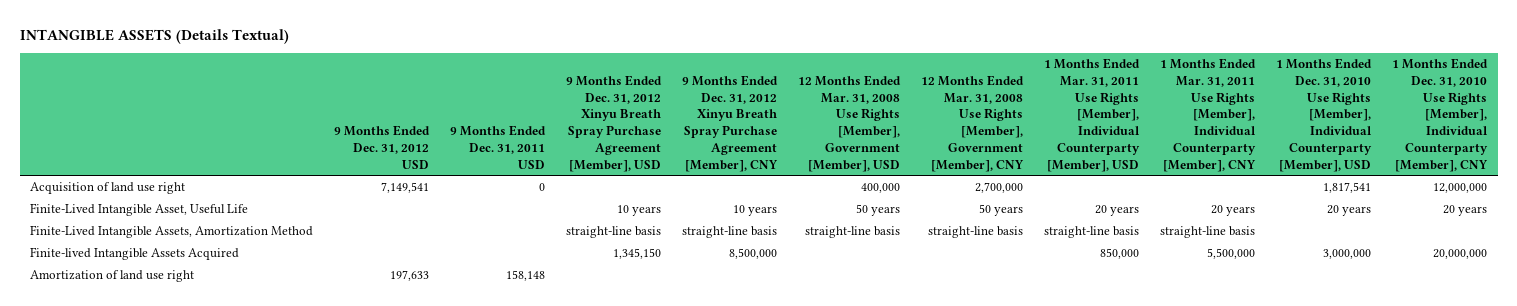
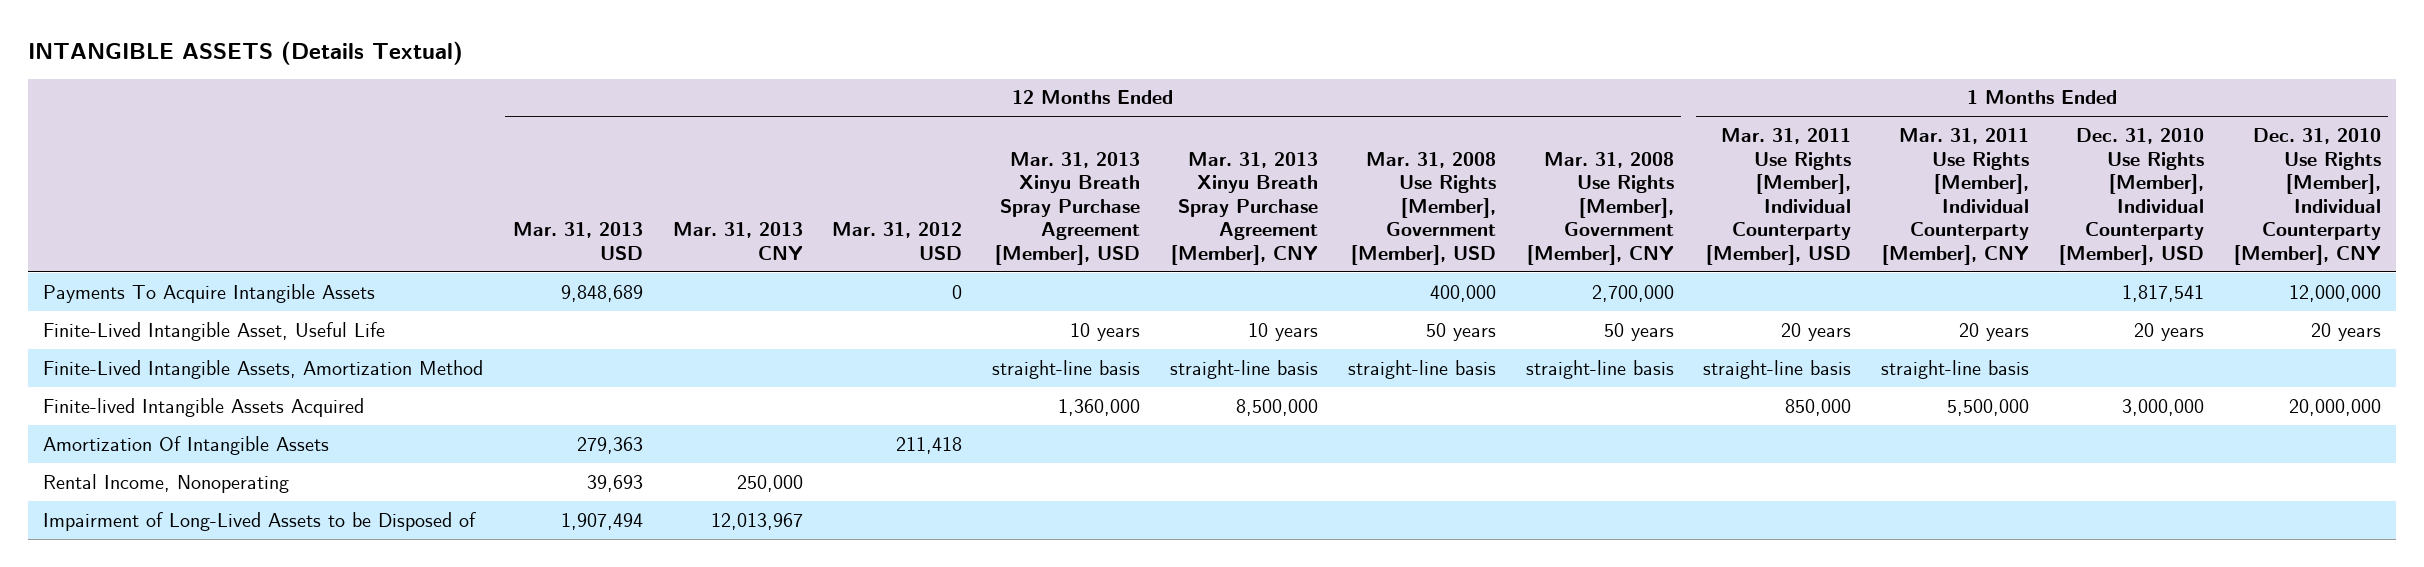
- | 9 Months Ended Dec. 31, 2012 USD | 9 Months Ended Dec. 31, 2011 USD | 9 Months Ended Dec. 31, 2012 Xinyu Breath Spray Purchase Agreement [Member], USD | 9 Months Ended Dec. 31, 2012 Xinyu Breath Spray Purchase Agreement [Member], CNY | 12 Months Ended Mar. 31, 2008 Use Rights [Member], Government [Member], USD | 12 Months Ended Mar. 31, 2008 Use Rights [Member], Government [Member], CNY | 1 Months Ended Mar. 31, 2011 Use Rights [Member], Individual Counterparty [Member], USD | 1 Months Ended Mar. 31, 2011 Use Rights [Member], Individual Counterparty [Member], CNY | 1 Months Ended Dec. 31, 2010 Use Rights [Member], Individual Counterparty [Member], USD | 1 Months Ended Dec. 31, 2010 Use Rights [Member], Individual Counterparty [Member], CNY
+ | 12 Months Ended Mar. 31, 2013 USD | 12 Months Ended Mar. 31, 2013 CNY | 12 Months Ended Mar. 31, 2012 USD | 12 Months Ended Mar. 31, 2013 Xinyu Breath Spray Purchase Agreement [Member], USD | 12 Months Ended Mar. 31, 2013 Xinyu Breath Spray Purchase Agreement [Member], CNY | 12 Months Ended Mar. 31, 2008 Use Rights [Member], Government [Member], USD | 12 Months Ended Mar. 31, 2008 Use Rights [Member], Government [Member], CNY | 1 Months Ended Mar. 31, 2011 Use Rights [Member], Individual Counterparty [Member], USD | 1 Months Ended Mar. 31, 2011 Use Rights [Member], Individual Counterparty [Member], CNY | 1 Months Ended Dec. 31, 2010 Use Rights [Member], Individual Counterparty [Member], USD | 1 Months Ended Dec. 31, 2010 Use Rights [Member], Individual Counterparty [Member], CNY
- Acquisition of land use right | 7,149,541 | 0 | | | 400,000 | 2,700,000 | | | 1,817,541 | 12,000,000
+ Payments To Acquire Intangible Assets | 9,848,689 | | 0 | | | 400,000 | 2,700,000 | | | 1,817,541 | 12,000,000
- Amortization of land use right | 197,633 | 158,148 | | | | | | | |
+ Amortization Of Intangible Assets | 279,363 | | 211,418 | | | | | | | |
+ Rental Income, Nonoperating | 39,693 | 250,000 | | | | | | | | |
+ Impairment of Long-Lived Assets to be Disposed of | 1,907,494 | 12,013,967 | | | | | | | | |

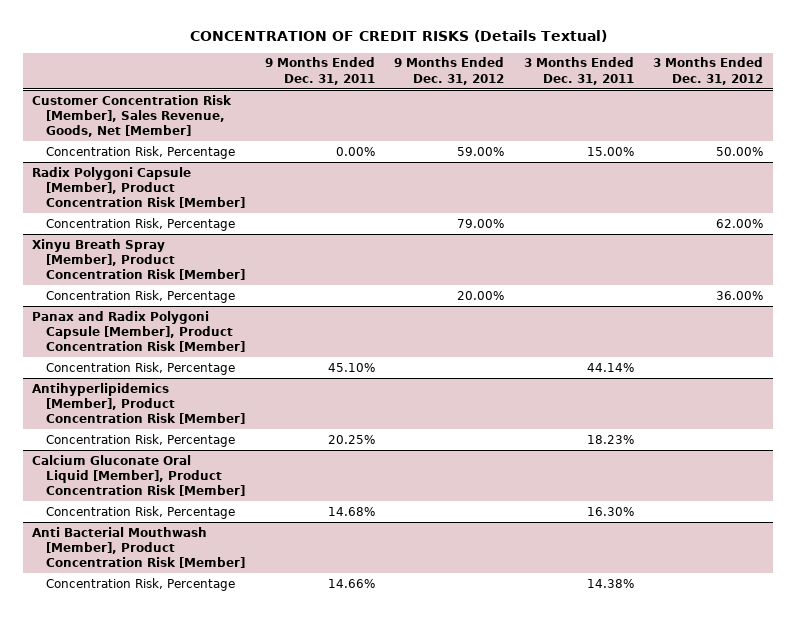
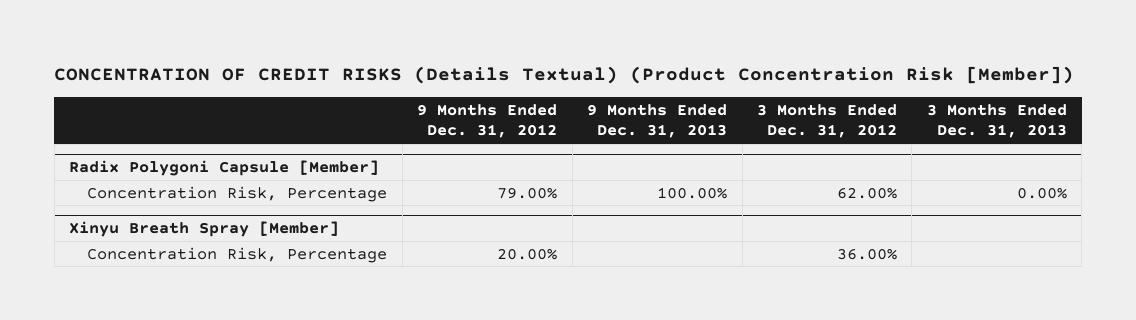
- CONCENTRATION OF CREDIT RISKS (Details Textual)
+ CONCENTRATION OF CREDIT RISKS (Details Textual) (Product Concentration Risk [Member])
- | 9 Months Ended Dec. 31, 2011 | 9 Months Ended Dec. 31, 2012 | 3 Months Ended Dec. 31, 2011 | 3 Months Ended Dec. 31, 2012
+ | 9 Months Ended Dec. 31, 2012 | 9 Months Ended Dec. 31, 2013 | 3 Months Ended Dec. 31, 2012 | 3 Months Ended Dec. 31, 2013
- Customer Concentration Risk [Member], Sales Revenue, Goods, Net [Member]
- Concentration Risk, Percentage | 0.00% | 59.00% | 15.00% | 50.00%
- Radix Polygoni Capsule [Member], Product Concentration Risk [Member]
+ Radix Polygoni Capsule [Member]
- Xinyu Breath Spray [Member], Product Concentration Risk [Member]
+ Xinyu Breath Spray [Member]
- Panax and Radix Polygoni Capsule [Member], Product Concentration Risk [Member]
- Concentration Risk, Percentage | 45.10% | | 44.14% |
- Antihyperlipidemics [Member], Product Concentration Risk [Member]
- Concentration Risk, Percentage | 20.25% | | 18.23% |
- Calcium Gluconate Oral Liquid [Member], Product Concentration Risk [Member]
- Concentration Risk, Percentage | 14.68% | | 16.30% |
- Anti Bacterial Mouthwash [Member], Product Concentration Risk [Member]
- Concentration Risk, Percentage | 14.66% | | 14.38% |

